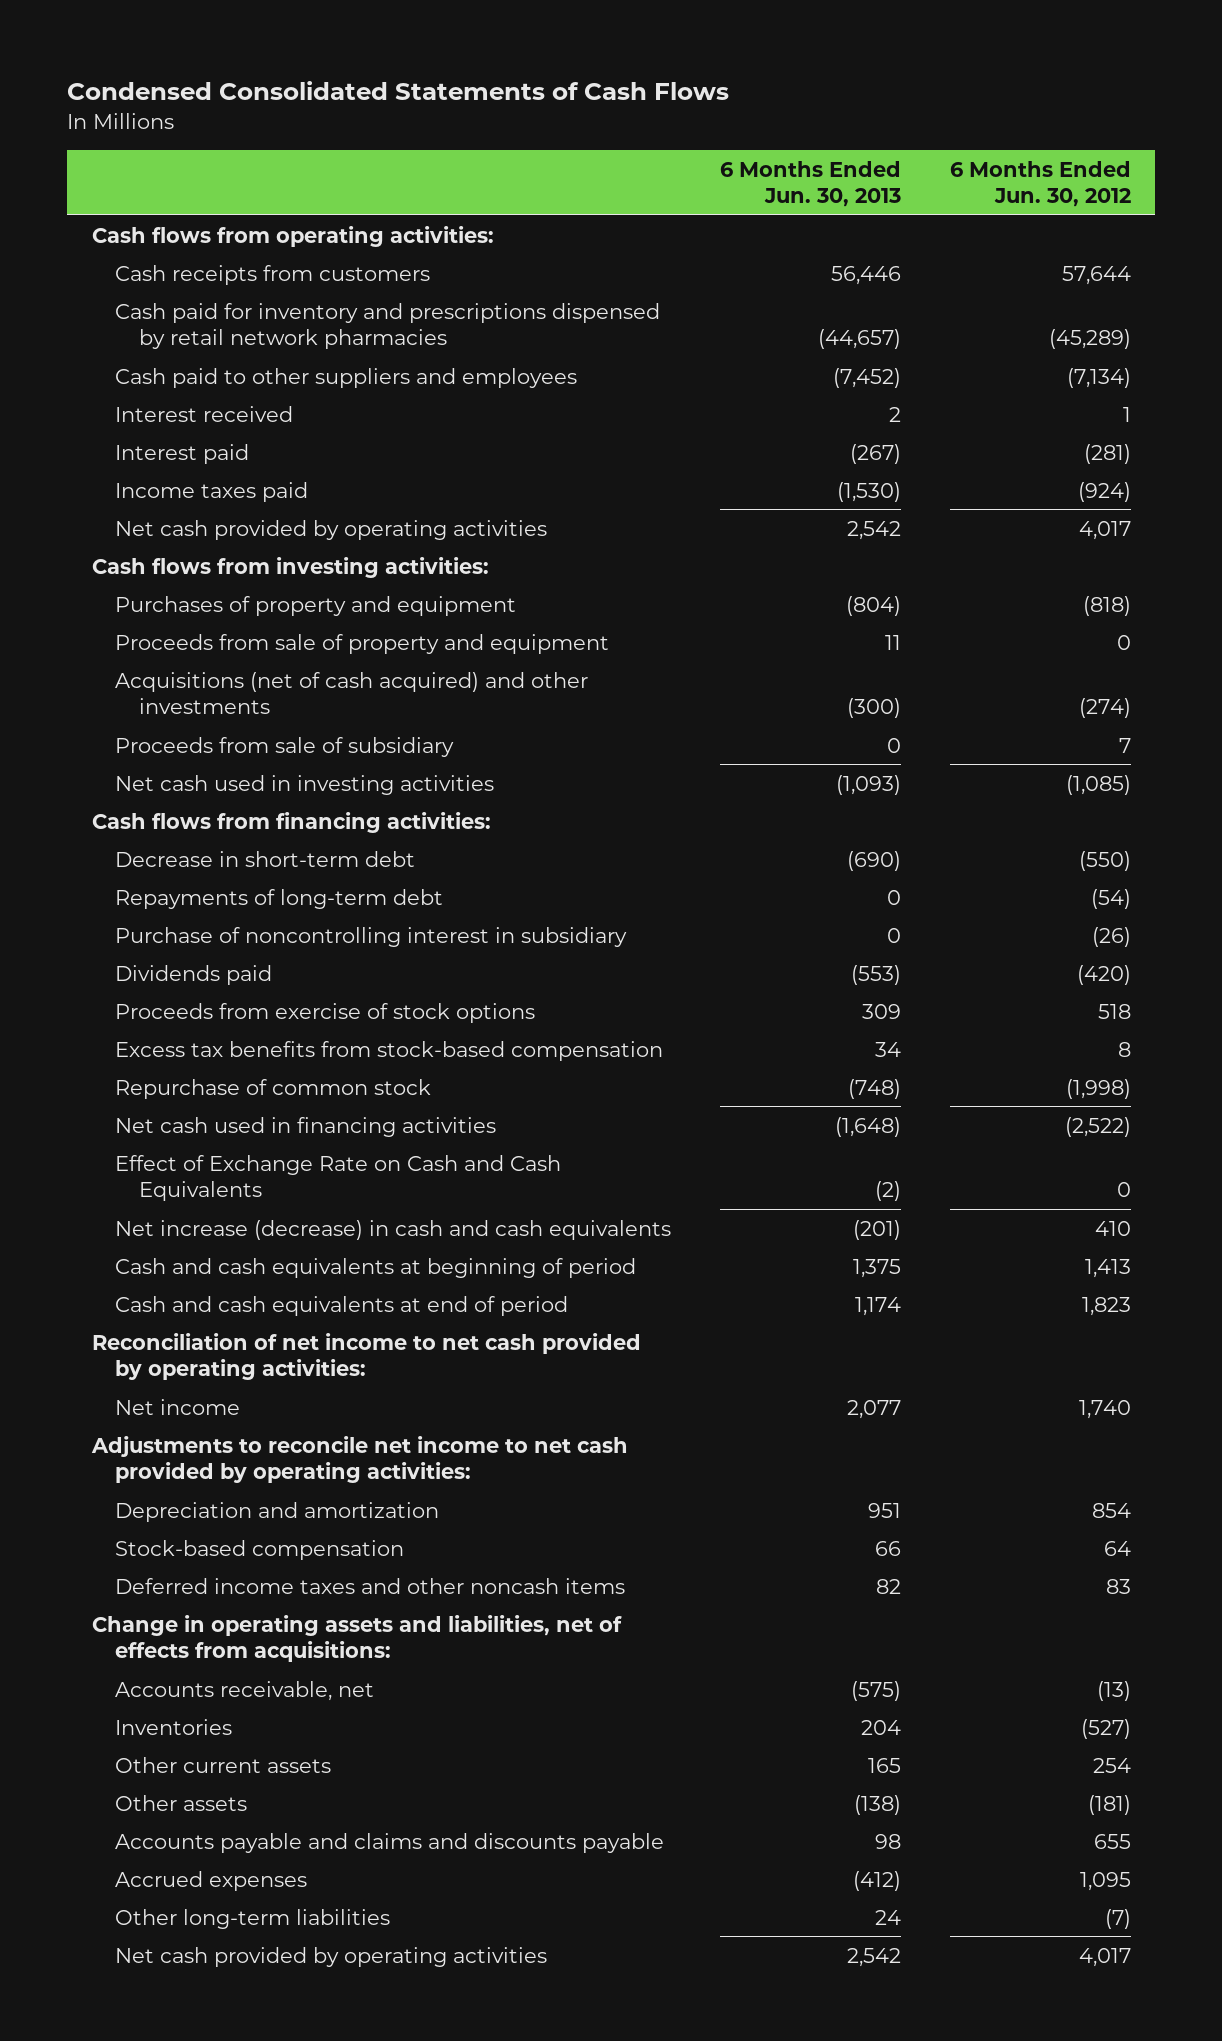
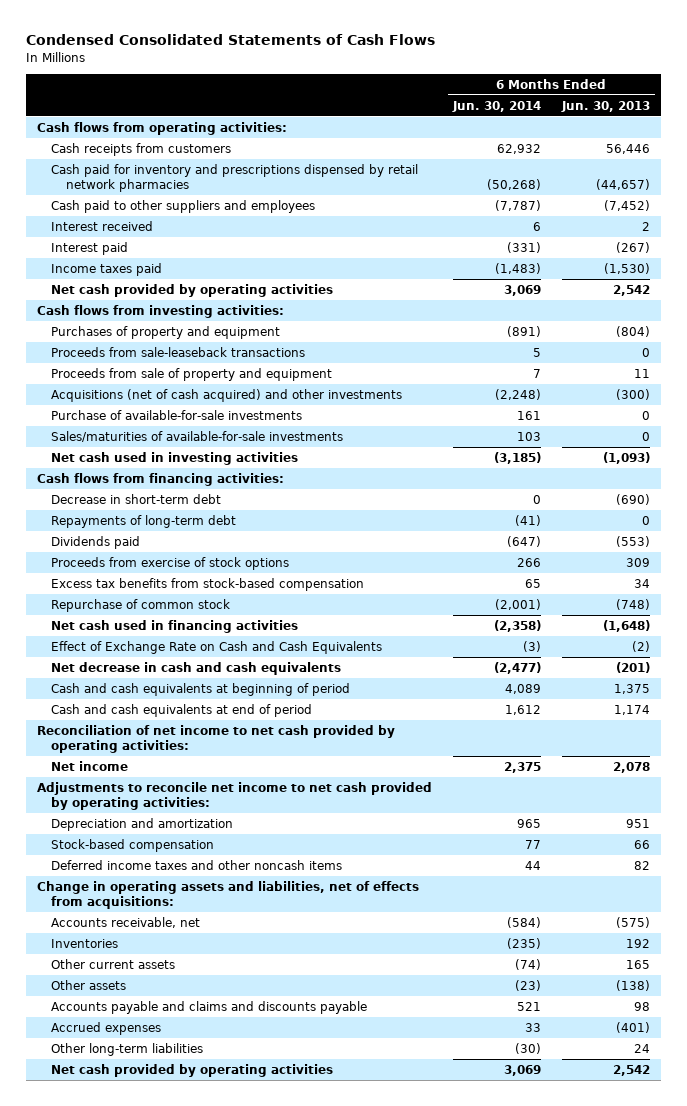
- | 6 Months Ended Jun. 30, 2013 | 6 Months Ended Jun. 30, 2012
+ | 6 Months Ended Jun. 30, 2014 | 6 Months Ended Jun. 30, 2013
+ Proceeds from sale-leaseback transactions | 5 | 0
- Proceeds from sale of subsidiary | 0 | 7
+ Purchase of available-for-sale investments | 161 | 0
+ Sales/maturities of available-for-sale investments | 103 | 0
- Purchase of noncontrolling interest in subsidiary | 0 | (26)
- Net increase (decrease) in cash and cash equivalents | (201) | 410
+ Net decrease in cash and cash equivalents | (2,477) | (201)
- Net income | 2,077 | 1,740
+ Net income | 2,375 | 2,078
- Inventories | 204 | (527)
+ Inventories | (235) | 192
- Accrued expenses | (412) | 1,095
+ Accrued expenses | 33 | (401)

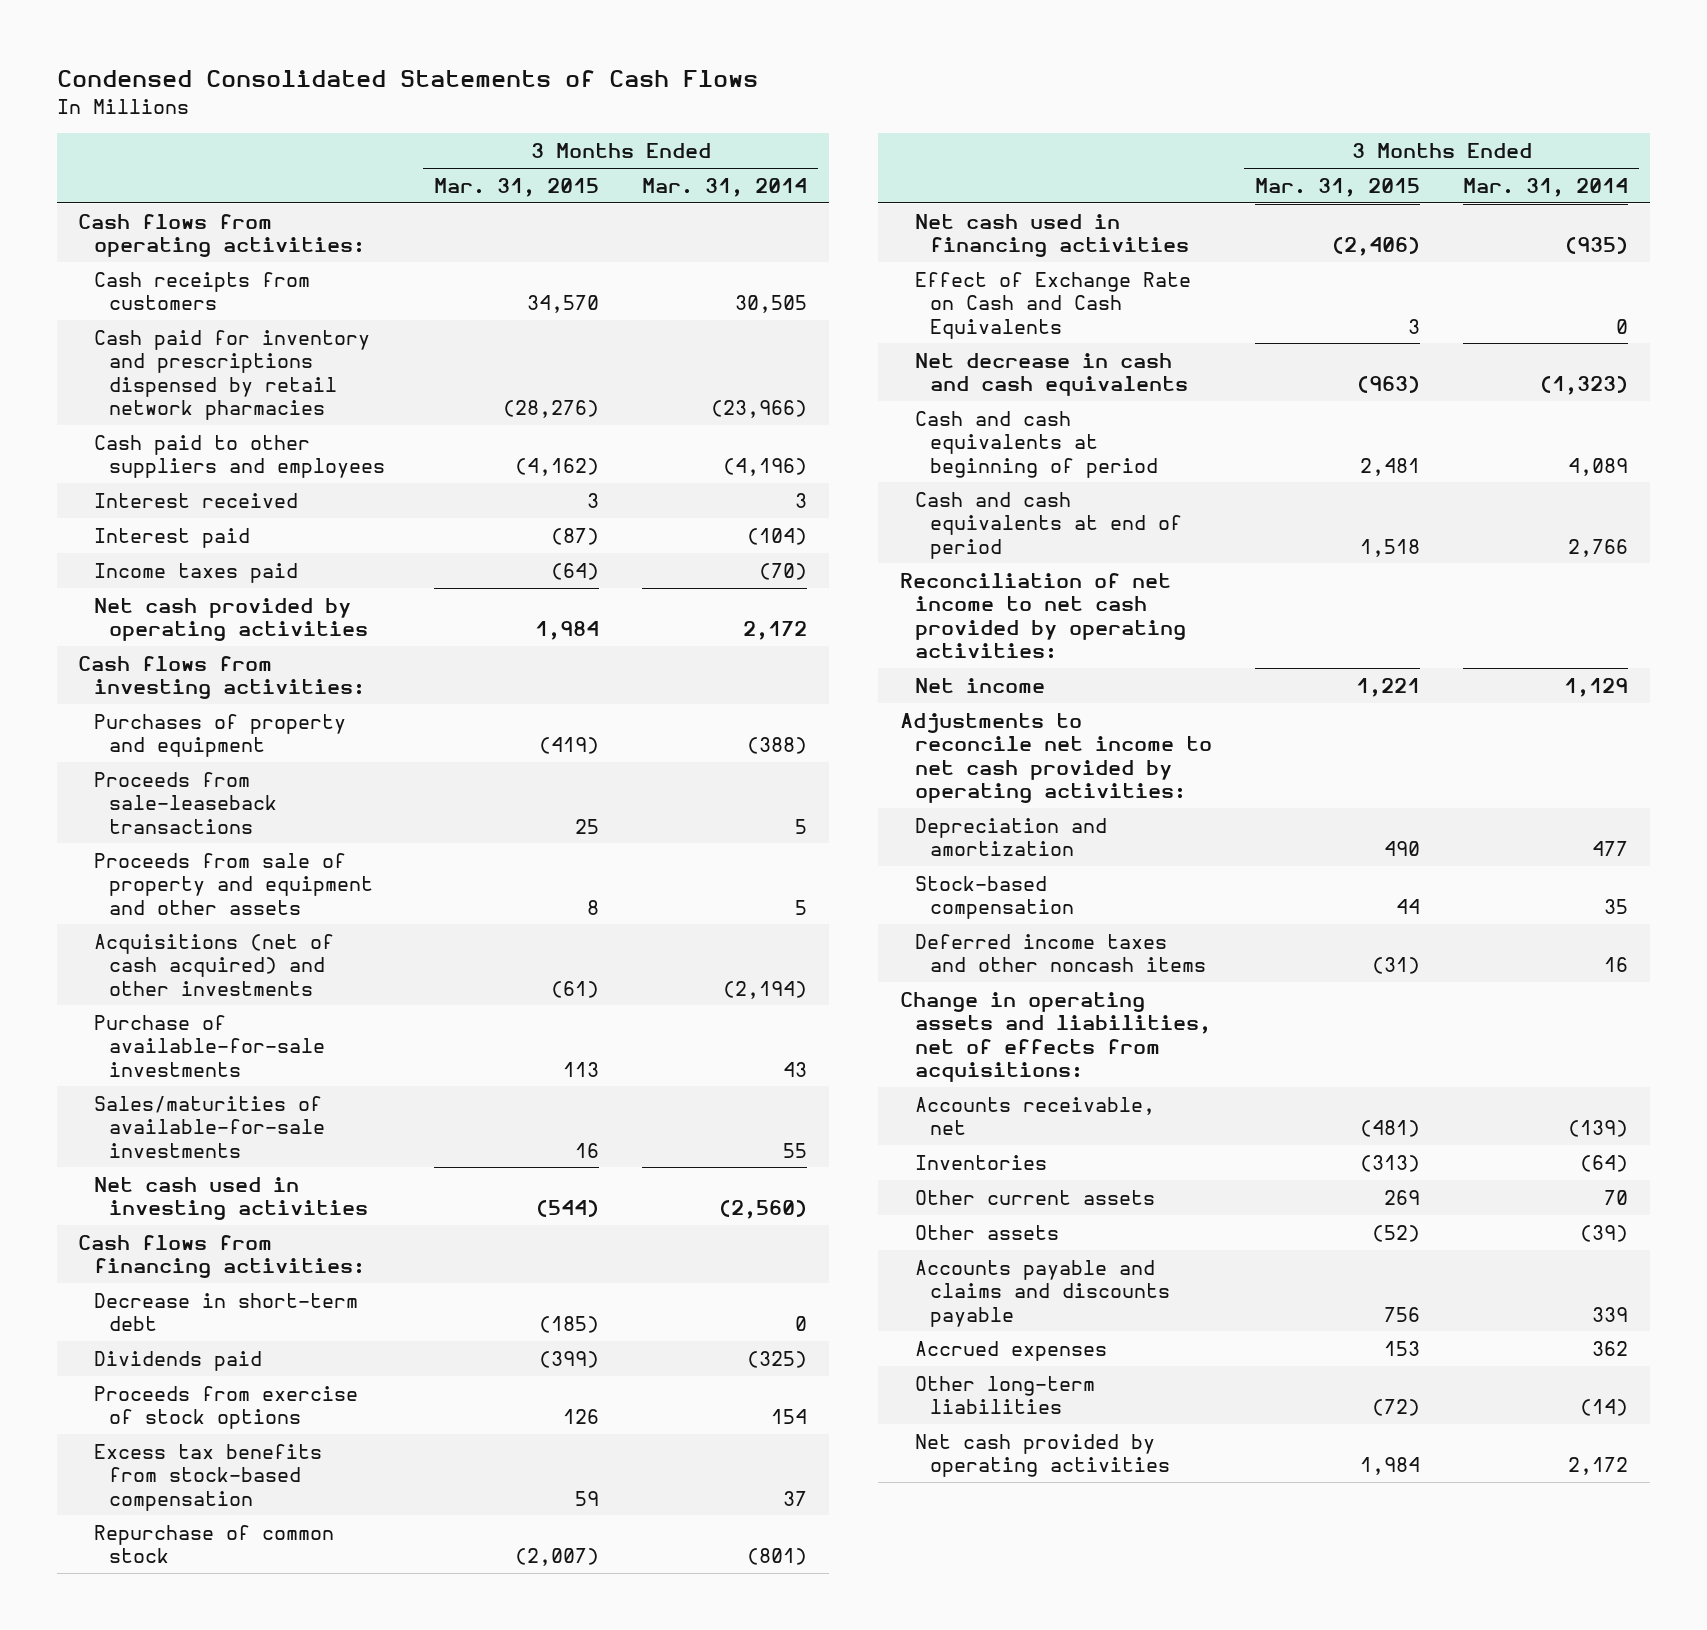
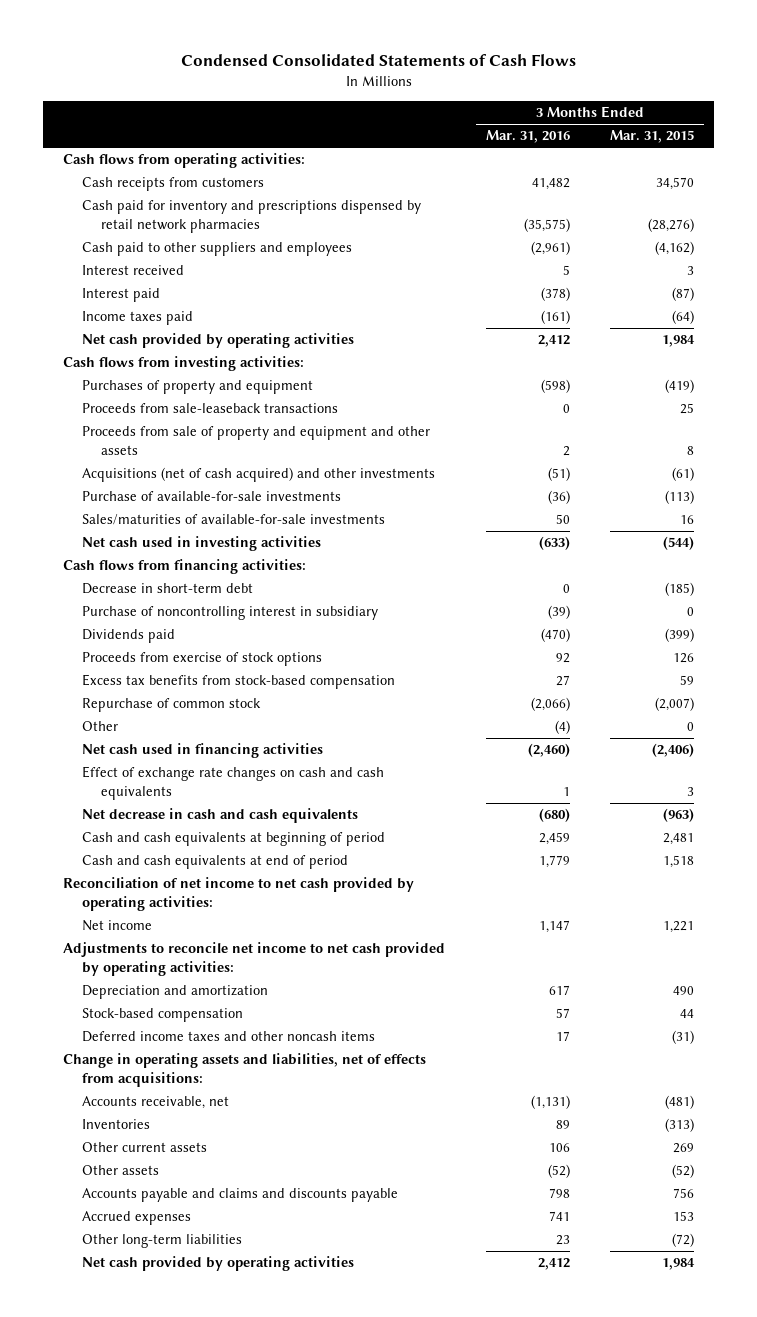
- | 3 Months Ended Mar. 31, 2015 | 3 Months Ended Mar. 31, 2014
+ | 3 Months Ended Mar. 31, 2016 | 3 Months Ended Mar. 31, 2015
- Purchase of available-for-sale investments | 113 | 43
+ Purchase of available-for-sale investments | (36) | (113)
+ Purchase of noncontrolling interest in subsidiary | (39) | 0
+ Other | (4) | 0
- Effect of Exchange Rate on Cash and Cash Equivalents | 3 | 0
+ Effect of exchange rate changes on cash and cash equivalents | 1 | 3

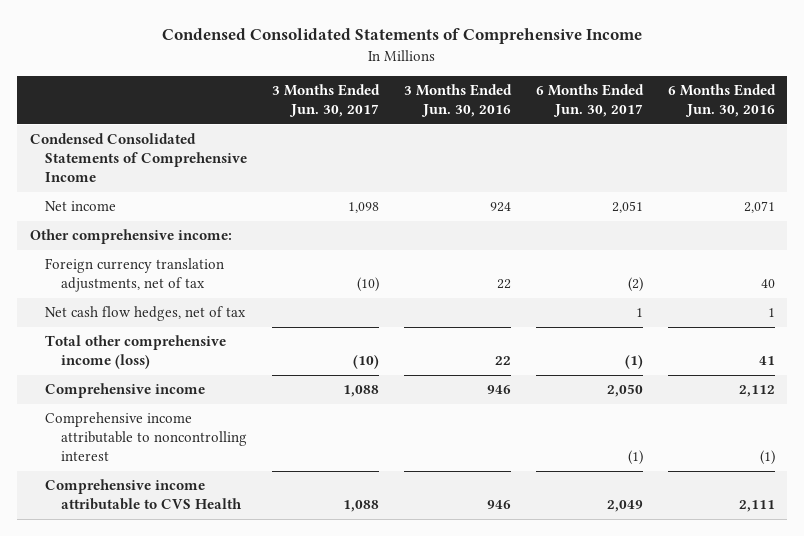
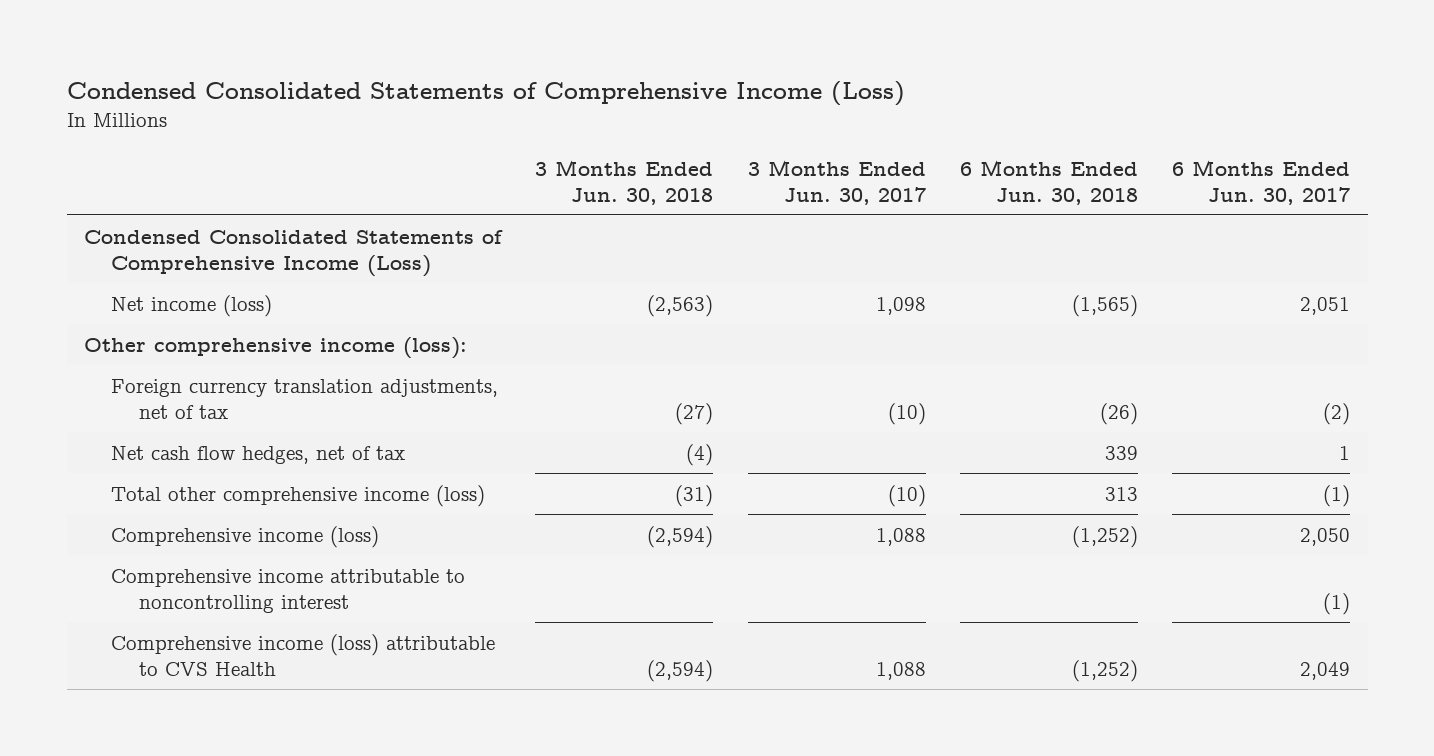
- Condensed Consolidated Statements of Comprehensive Income
+ Condensed Consolidated Statements of Comprehensive Income (Loss)
- | 3 Months Ended Jun. 30, 2017 | 3 Months Ended Jun. 30, 2016 | 6 Months Ended Jun. 30, 2017 | 6 Months Ended Jun. 30, 2016
+ | 3 Months Ended Jun. 30, 2018 | 3 Months Ended Jun. 30, 2017 | 6 Months Ended Jun. 30, 2018 | 6 Months Ended Jun. 30, 2017
- Condensed Consolidated Statements of Comprehensive Income
- Net income | 1,098 | 924 | 2,051 | 2,071
- Other comprehensive income:
+ Condensed Consolidated Statements of Comprehensive Income (Loss)
+ Net income (loss) | (2,563) | 1,098 | (1,565) | 2,051
+ Other comprehensive income (loss):
- Comprehensive income | 1,088 | 946 | 2,050 | 2,112
+ Comprehensive income (loss) | (2,594) | 1,088 | (1,252) | 2,050
- Comprehensive income attributable to CVS Health | 1,088 | 946 | 2,049 | 2,111
+ Comprehensive income (loss) attributable to CVS Health | (2,594) | 1,088 | (1,252) | 2,049

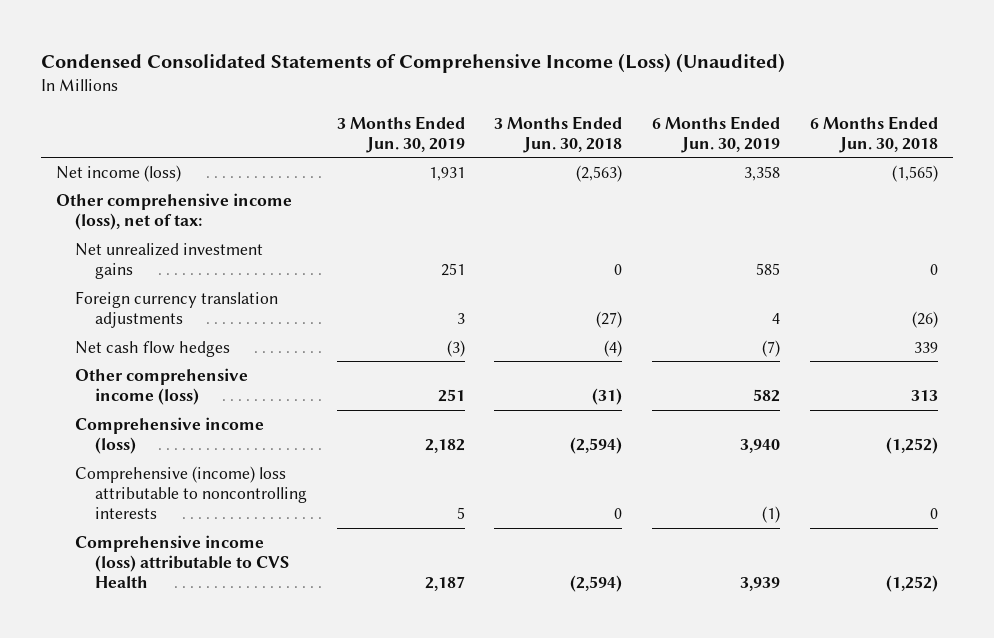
- Condensed Consolidated Statements of Comprehensive Income (Loss)
+ Condensed Consolidated Statements of Comprehensive Income (Loss) (Unaudited)
- | 3 Months Ended Jun. 30, 2018 | 3 Months Ended Jun. 30, 2017 | 6 Months Ended Jun. 30, 2018 | 6 Months Ended Jun. 30, 2017
+ | 3 Months Ended Jun. 30, 2019 | 3 Months Ended Jun. 30, 2018 | 6 Months Ended Jun. 30, 2019 | 6 Months Ended Jun. 30, 2018
- Condensed Consolidated Statements of Comprehensive Income (Loss)
- Other comprehensive income (loss):
- Foreign currency translation adjustments, net of tax | (27) | (10) | (26) | (2)
- Net cash flow hedges, net of tax | (4) | | 339 | 1
- Total other comprehensive income (loss) | (31) | (10) | 313 | (1)
+ Other comprehensive income (loss), net of tax:
+ Net unrealized investment gains | 251 | 0 | 585 | 0
+ Foreign currency translation adjustments | 3 | (27) | 4 | (26)
+ Net cash flow hedges | (3) | (4) | (7) | 339
+ Other comprehensive income (loss) | 251 | (31) | 582 | 313
- Comprehensive income attributable to noncontrolling interest | | | | (1)
+ Comprehensive (income) loss attributable to noncontrolling interests | 5 | 0 | (1) | 0

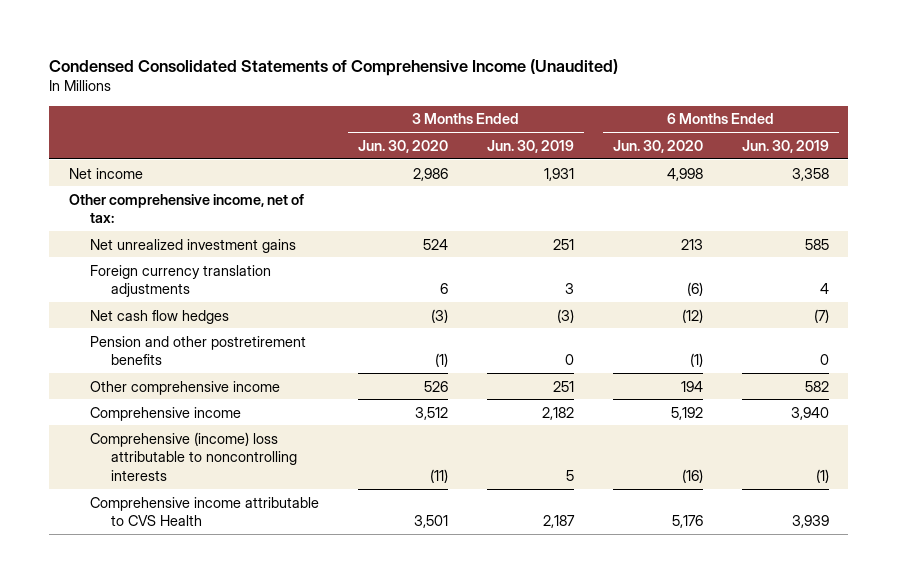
- Condensed Consolidated Statements of Comprehensive Income (Loss) (Unaudited)
+ Condensed Consolidated Statements of Comprehensive Income (Unaudited)
- | 3 Months Ended Jun. 30, 2019 | 3 Months Ended Jun. 30, 2018 | 6 Months Ended Jun. 30, 2019 | 6 Months Ended Jun. 30, 2018
+ | 3 Months Ended Jun. 30, 2020 | 3 Months Ended Jun. 30, 2019 | 6 Months Ended Jun. 30, 2020 | 6 Months Ended Jun. 30, 2019
- Net income (loss) | 1,931 | (2,563) | 3,358 | (1,565)
- Other comprehensive income (loss), net of tax:
+ Net income | 2,986 | 1,931 | 4,998 | 3,358
+ Other comprehensive income, net of tax:
- Other comprehensive income (loss) | 251 | (31) | 582 | 313
- Comprehensive income (loss) | 2,182 | (2,594) | 3,940 | (1,252)
+ Pension and other postretirement benefits | (1) | 0 | (1) | 0
+ Other comprehensive income | 526 | 251 | 194 | 582
+ Comprehensive income | 3,512 | 2,182 | 5,192 | 3,940
- Comprehensive income (loss) attributable to CVS Health | 2,187 | (2,594) | 3,939 | (1,252)
+ Comprehensive income attributable to CVS Health | 3,501 | 2,187 | 5,176 | 3,939

